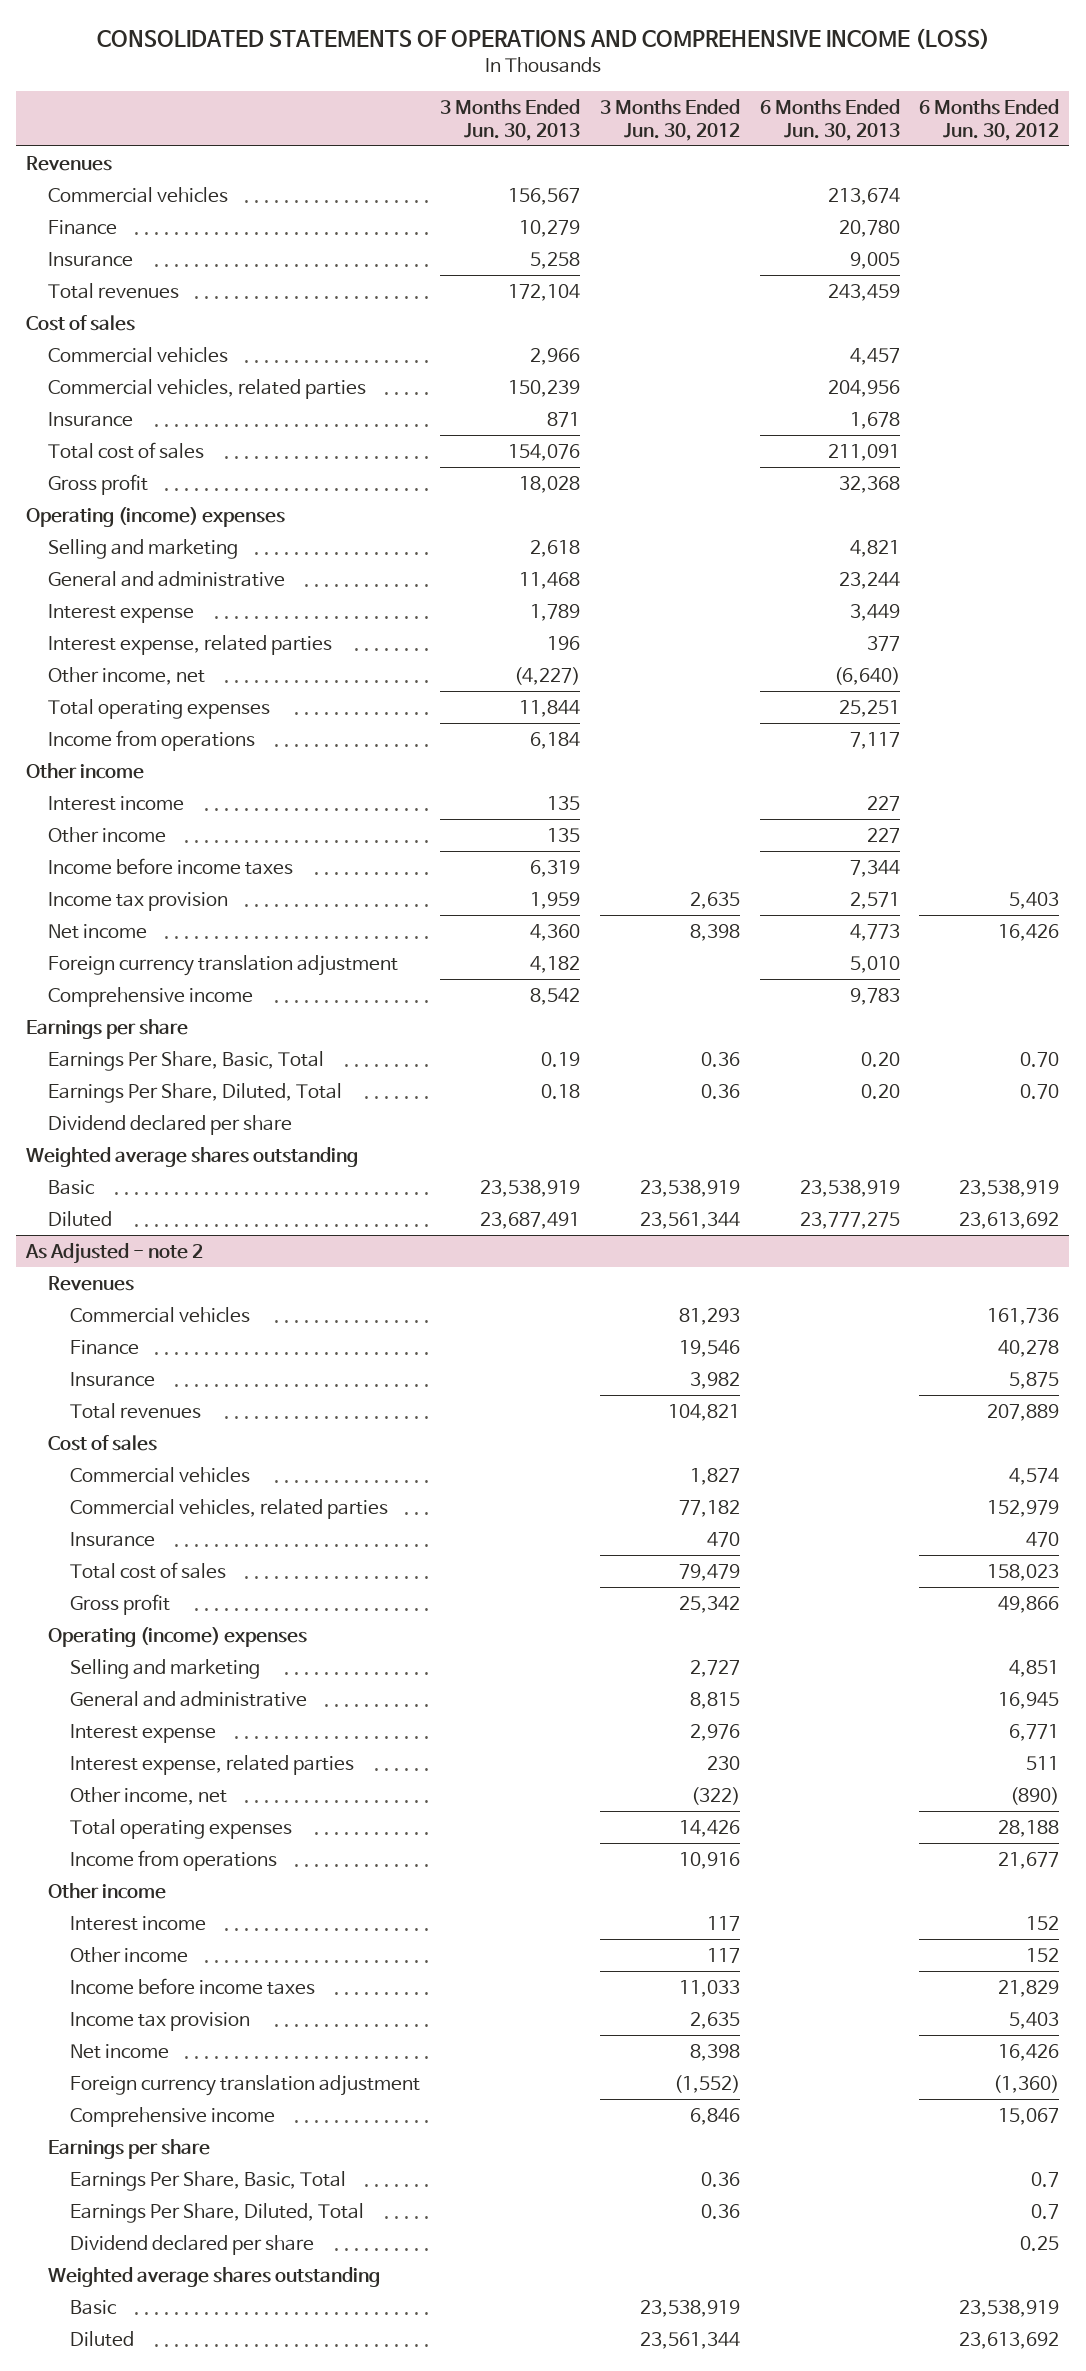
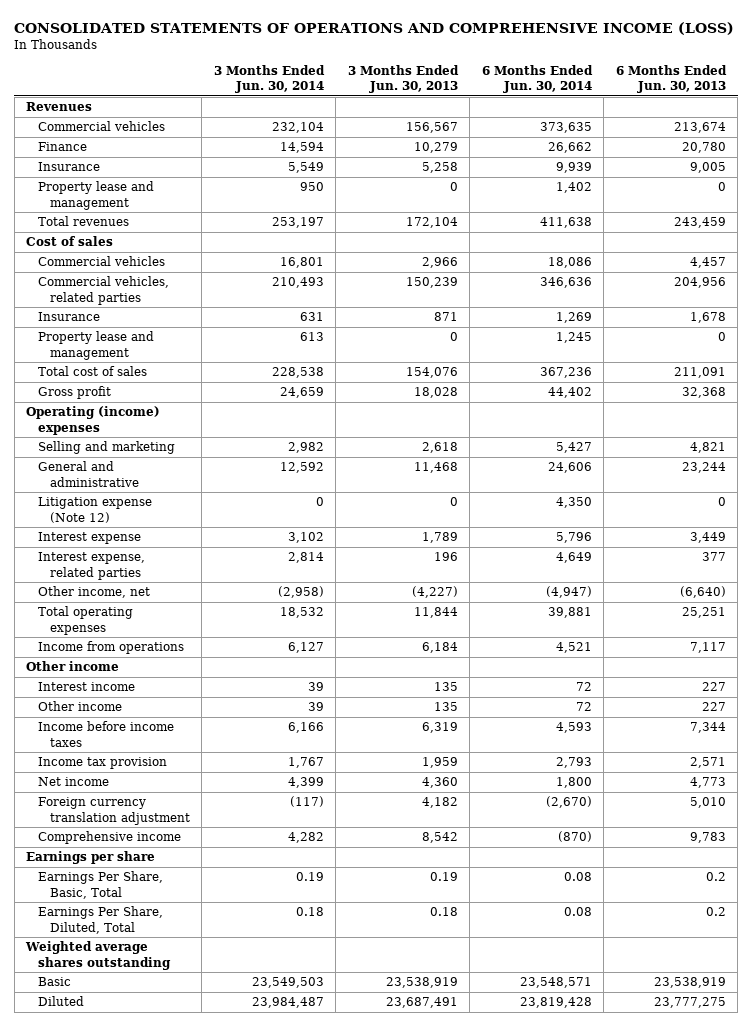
- | 3 Months Ended Jun. 30, 2013 | 3 Months Ended Jun. 30, 2012 | 6 Months Ended Jun. 30, 2013 | 6 Months Ended Jun. 30, 2012
+ | 3 Months Ended Jun. 30, 2014 | 3 Months Ended Jun. 30, 2013 | 6 Months Ended Jun. 30, 2014 | 6 Months Ended Jun. 30, 2013
+ Property lease and management | 950 | 0 | 1,402 | 0
+ Property lease and management | 613 | 0 | 1,245 | 0
+ Litigation expense (Note 12) | 0 | 0 | 4,350 | 0
- Earnings Per Share, Basic, Total | 0.19 | 0.36 | 0.20 | 0.70
- Earnings Per Share, Diluted, Total | 0.18 | 0.36 | 0.20 | 0.70
- Dividend declared per share
+ Earnings Per Share, Basic, Total | 0.19 | 0.19 | 0.08 | 0.2
+ Earnings Per Share, Diluted, Total | 0.18 | 0.18 | 0.08 | 0.2
- As Adjusted - note 2
- Revenues
- Commercial vehicles | | 81,293 | | 161,736
- Finance | | 19,546 | | 40,278
- Insurance | | 3,982 | | 5,875
- Total revenues | | 104,821 | | 207,889
- Cost of sales
- Commercial vehicles | | 1,827 | | 4,574
- Commercial vehicles, related parties | | 77,182 | | 152,979
- Insurance | | 470 | | 470
- Total cost of sales | | 79,479 | | 158,023
- Gross profit | | 25,342 | | 49,866
- Operating (income) expenses
- Selling and marketing | | 2,727 | | 4,851
- General and administrative | | 8,815 | | 16,945
- Interest expense | | 2,976 | | 6,771
- Interest expense, related parties | | 230 | | 511
- Other income, net | | (322) | | (890)
- Total operating expenses | | 14,426 | | 28,188
- Income from operations | | 10,916 | | 21,677
- Other income
- Interest income | | 117 | | 152
- Other income | | 117 | | 152
- Income before income taxes | | 11,033 | | 21,829
- Income tax provision | | 2,635 | | 5,403
- Net income | | 8,398 | | 16,426
- Foreign currency translation adjustment | | (1,552) | | (1,360)
- Comprehensive income | | 6,846 | | 15,067
- Earnings per share
- Earnings Per Share, Basic, Total | | 0.36 | | 0.7
- Earnings Per Share, Diluted, Total | | 0.36 | | 0.7
- Dividend declared per share | | | | 0.25
- Weighted average shares outstanding
- Basic | | 23,538,919 | | 23,538,919
- Diluted | | 23,561,344 | | 23,613,692

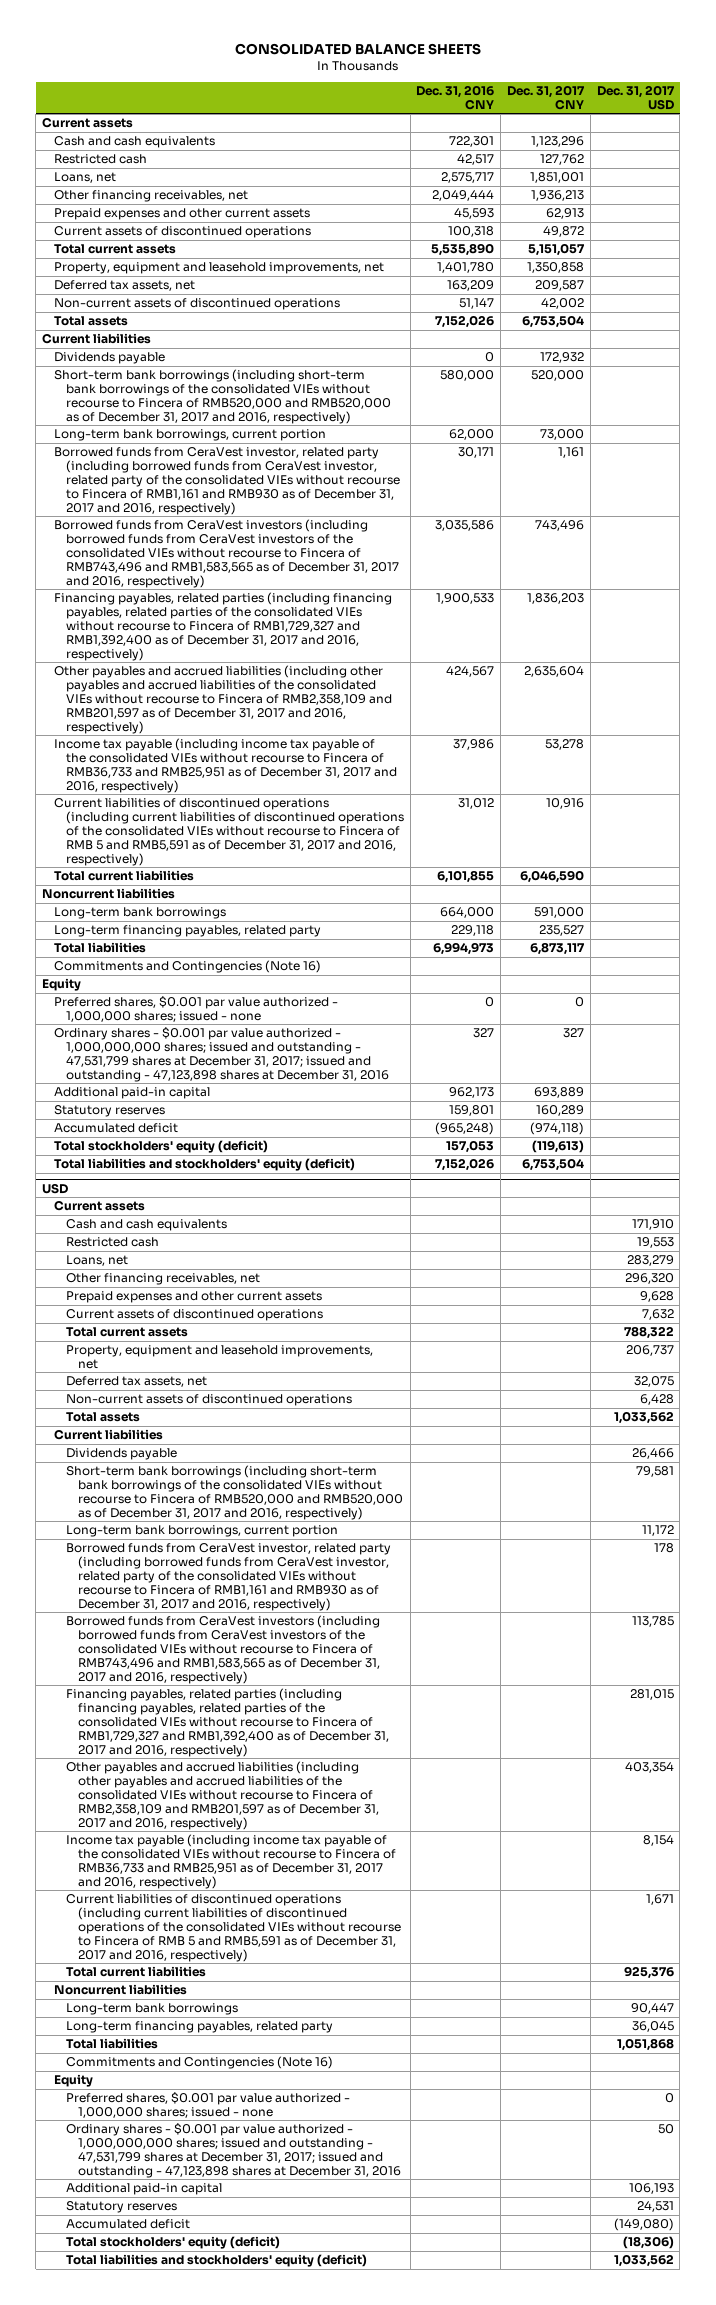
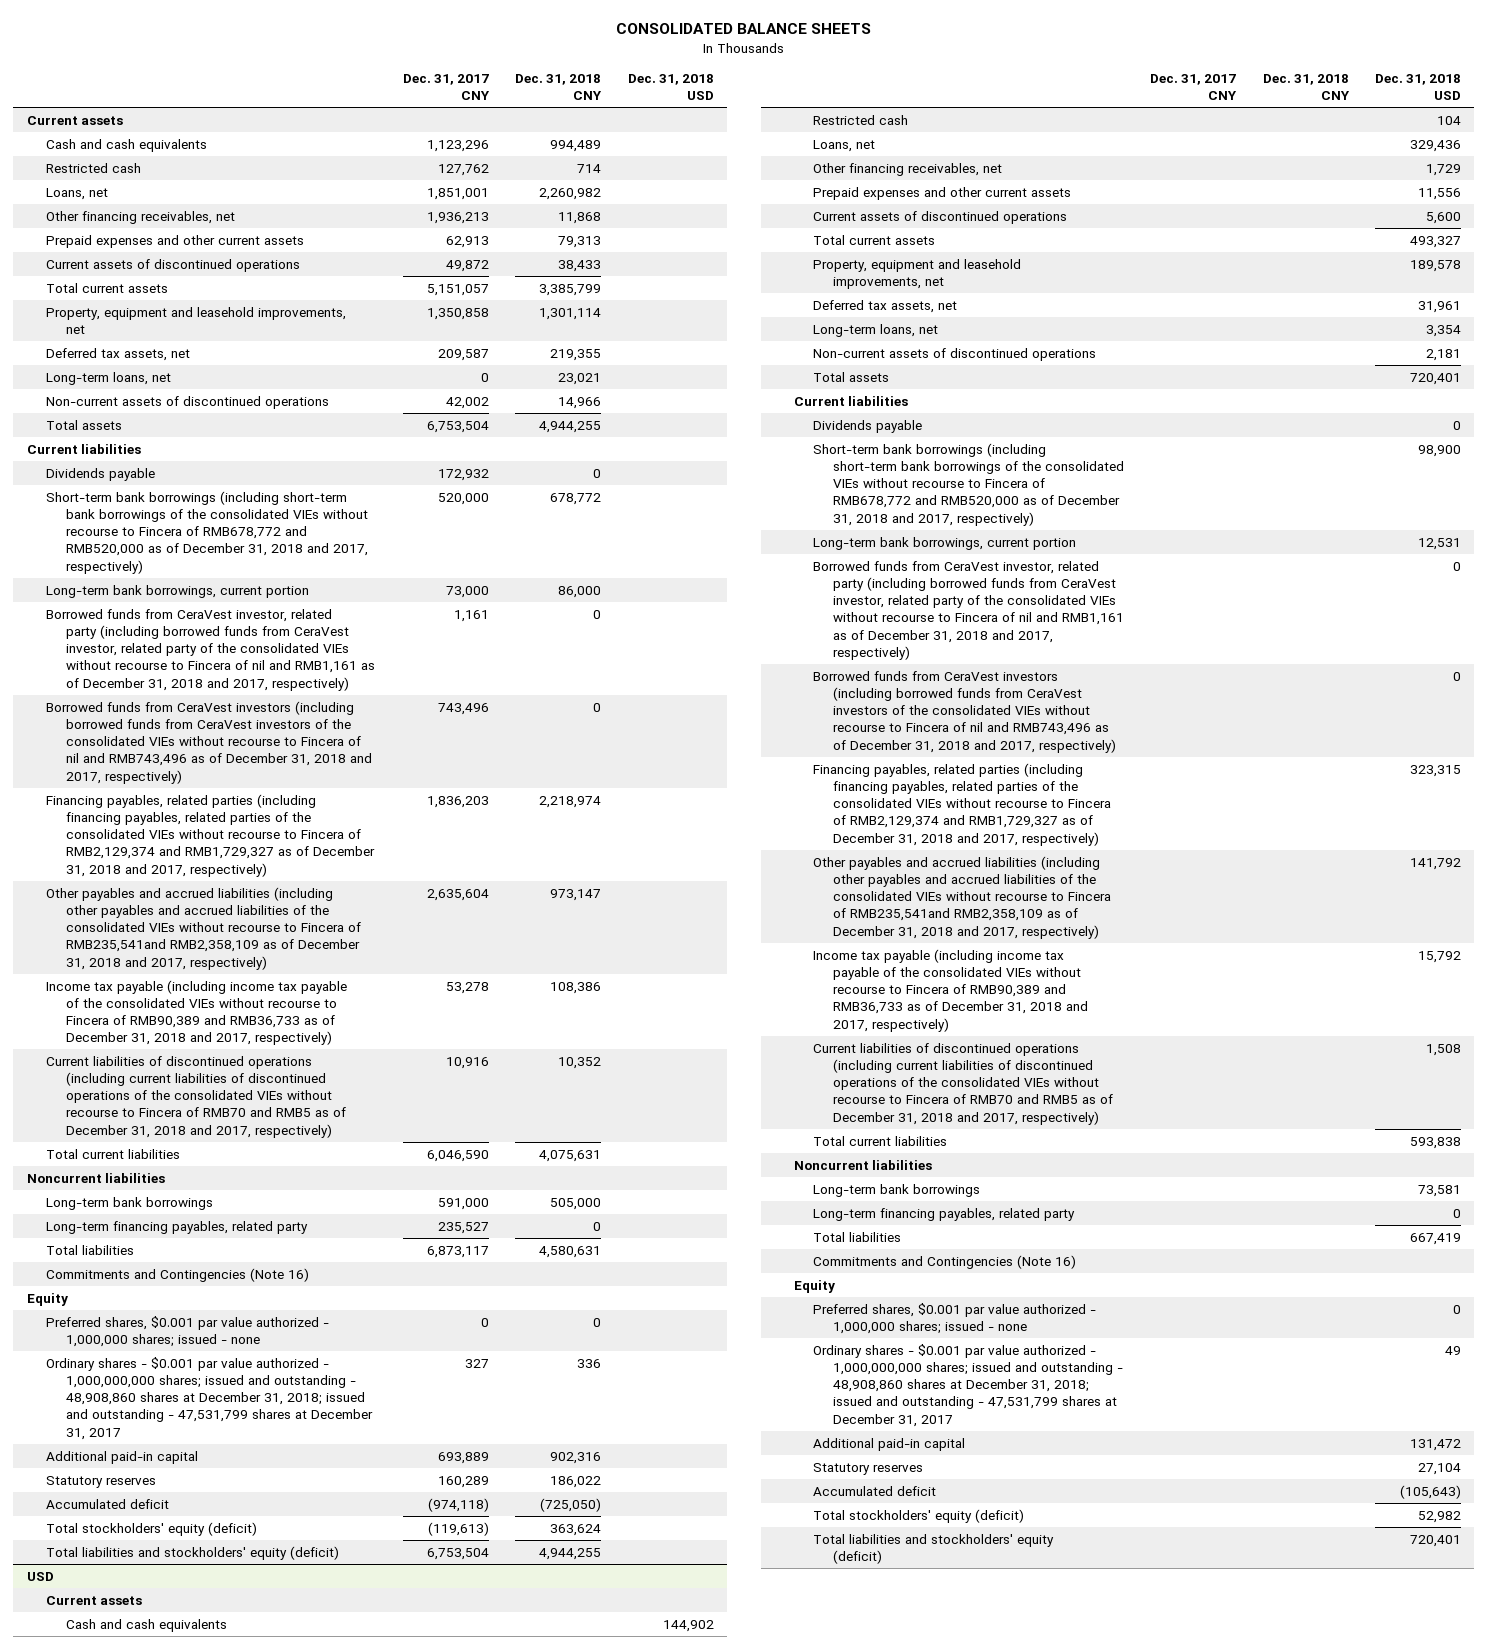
- | Dec. 31, 2016 CNY | Dec. 31, 2017 CNY | Dec. 31, 2017 USD
+ | Dec. 31, 2017 CNY | Dec. 31, 2018 CNY | Dec. 31, 2018 USD
+ Long-term loans, net | 0 | 23,021 |
- Short-term bank borrowings (including short-term bank borrowings of the consolidated VIEs without recourse to Fincera of RMB520,000 and RMB520,000 as of December 31, 2017 and 2016, respectively) | 580,000 | 520,000 |
+ Short-term bank borrowings (including short-term bank borrowings of the consolidated VIEs without recourse to Fincera of RMB678,772 and RMB520,000 as of December 31, 2018 and 2017, respectively) | 520,000 | 678,772 |
- Borrowed funds from CeraVest investor, related party (including borrowed funds from CeraVest investor, related party of the consolidated VIEs without recourse to Fincera of RMB1,161 and RMB930 as of December 31, 2017 and 2016, respectively) | 30,171 | 1,161 |
- Borrowed funds from CeraVest investors (including borrowed funds from CeraVest investors of the consolidated VIEs without recourse to Fincera of RMB743,496 and RMB1,583,565 as of December 31, 2017 and 2016, respectively) | 3,035,586 | 743,496 |
- Financing payables, related parties (including financing payables, related parties of the consolidated VIEs without recourse to Fincera of RMB1,729,327 and RMB1,392,400 as of December 31, 2017 and 2016, respectively) | 1,900,533 | 1,836,203 |
- Other payables and accrued liabilities (including other payables and accrued liabilities of the consolidated VIEs without recourse to Fincera of RMB2,358,109 and RMB201,597 as of December 31, 2017 and 2016, respectively) | 424,567 | 2,635,604 |
- Income tax payable (including income tax payable of the consolidated VIEs without recourse to Fincera of RMB36,733 and RMB25,951 as of December 31, 2017 and 2016, respectively) | 37,986 | 53,278 |
- Current liabilities of discontinued operations (including current liabilities of discontinued operations of the consolidated VIEs without recourse to Fincera of RMB 5 and RMB5,591 as of December 31, 2017 and 2016, respectively) | 31,012 | 10,916 |
+ Borrowed funds from CeraVest investor, related party (including borrowed funds from CeraVest investor, related party of the consolidated VIEs without recourse to Fincera of nil and RMB1,161 as of December 31, 2018 and 2017, respectively) | 1,161 | 0 |
+ Borrowed funds from CeraVest investors (including borrowed funds from CeraVest investors of the consolidated VIEs without recourse to Fincera of nil and RMB743,496 as of December 31, 2018 and 2017, respectively) | 743,496 | 0 |
+ Financing payables, related parties (including financing payables, related parties of the consolidated VIEs without recourse to Fincera of RMB2,129,374 and RMB1,729,327 as of December 31, 2018 and 2017, respectively) | 1,836,203 | 2,218,974 |
+ Other payables and accrued liabilities (including other payables and accrued liabilities of the consolidated VIEs without recourse to Fincera of RMB235,541and RMB2,358,109 as of December 31, 2018 and 2017, respectively) | 2,635,604 | 973,147 |
+ Income tax payable (including income tax payable of the consolidated VIEs without recourse to Fincera of RMB90,389 and RMB36,733 as of December 31, 2018 and 2017, respectively) | 53,278 | 108,386 |
+ Current liabilities of discontinued operations (including current liabilities of discontinued operations of the consolidated VIEs without recourse to Fincera of RMB70 and RMB5 as of December 31, 2018 and 2017, respectively) | 10,916 | 10,352 |
- Ordinary shares - $0.001 par value authorized - 1,000,000,000 shares; issued and outstanding - 47,531,799 shares at December 31, 2017; issued and outstanding - 47,123,898 shares at December 31, 2016 | 327 | 327 |
+ Ordinary shares - $0.001 par value authorized - 1,000,000,000 shares; issued and outstanding - 48,908,860 shares at December 31, 2018; issued and outstanding - 47,531,799 shares at December 31, 2017 | 327 | 336 |
@ USD
+ Long-term loans, net | | | 3,354
- Short-term bank borrowings (including short-term bank borrowings of the consolidated VIEs without recourse to Fincera of RMB520,000 and RMB520,000 as of December 31, 2017 and 2016, respectively) | | | 79,581
+ Short-term bank borrowings (including short-term bank borrowings of the consolidated VIEs without recourse to Fincera of RMB678,772 and RMB520,000 as of December 31, 2018 and 2017, respectively) | | | 98,900
- Borrowed funds from CeraVest investor, related party (including borrowed funds from CeraVest investor, related party of the consolidated VIEs without recourse to Fincera of RMB1,161 and RMB930 as of December 31, 2017 and 2016, respectively) | | | 178
- Borrowed funds from CeraVest investors (including borrowed funds from CeraVest investors of the consolidated VIEs without recourse to Fincera of RMB743,496 and RMB1,583,565 as of December 31, 2017 and 2016, respectively) | | | 113,785
- Financing payables, related parties (including financing payables, related parties of the consolidated VIEs without recourse to Fincera of RMB1,729,327 and RMB1,392,400 as of December 31, 2017 and 2016, respectively) | | | 281,015
- Other payables and accrued liabilities (including other payables and accrued liabilities of the consolidated VIEs without recourse to Fincera of RMB2,358,109 and RMB201,597 as of December 31, 2017 and 2016, respectively) | | | 403,354
- Income tax payable (including income tax payable of the consolidated VIEs without recourse to Fincera of RMB36,733 and RMB25,951 as of December 31, 2017 and 2016, respectively) | | | 8,154
- Current liabilities of discontinued operations (including current liabilities of discontinued operations of the consolidated VIEs without recourse to Fincera of RMB 5 and RMB5,591 as of December 31, 2017 and 2016, respectively) | | | 1,671
+ Borrowed funds from CeraVest investor, related party (including borrowed funds from CeraVest investor, related party of the consolidated VIEs without recourse to Fincera of nil and RMB1,161 as of December 31, 2018 and 2017, respectively) | | | 0
+ Borrowed funds from CeraVest investors (including borrowed funds from CeraVest investors of the consolidated VIEs without recourse to Fincera of nil and RMB743,496 as of December 31, 2018 and 2017, respectively) | | | 0
+ Financing payables, related parties (including financing payables, related parties of the consolidated VIEs without recourse to Fincera of RMB2,129,374 and RMB1,729,327 as of December 31, 2018 and 2017, respectively) | | | 323,315
+ Other payables and accrued liabilities (including other payables and accrued liabilities of the consolidated VIEs without recourse to Fincera of RMB235,541and RMB2,358,109 as of December 31, 2018 and 2017, respectively) | | | 141,792
+ Income tax payable (including income tax payable of the consolidated VIEs without recourse to Fincera of RMB90,389 and RMB36,733 as of December 31, 2018 and 2017, respectively) | | | 15,792
+ Current liabilities of discontinued operations (including current liabilities of discontinued operations of the consolidated VIEs without recourse to Fincera of RMB70 and RMB5 as of December 31, 2018 and 2017, respectively) | | | 1,508
- Ordinary shares - $0.001 par value authorized - 1,000,000,000 shares; issued and outstanding - 47,531,799 shares at December 31, 2017; issued and outstanding - 47,123,898 shares at December 31, 2016 | | | 50
+ Ordinary shares - $0.001 par value authorized - 1,000,000,000 shares; issued and outstanding - 48,908,860 shares at December 31, 2018; issued and outstanding - 47,531,799 shares at December 31, 2017 | | | 49

